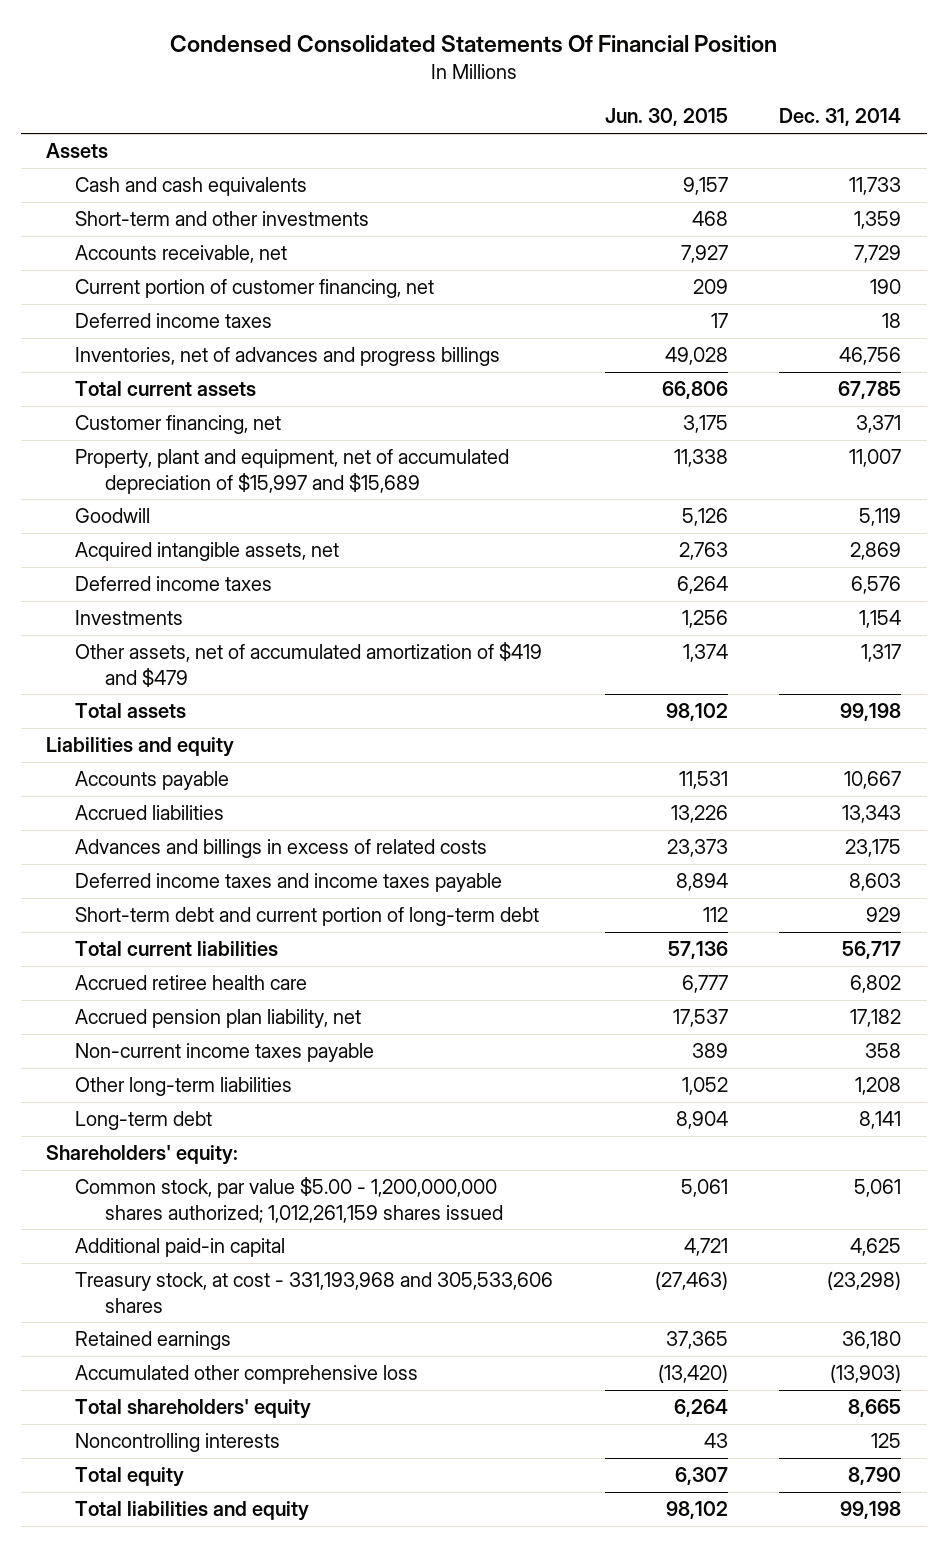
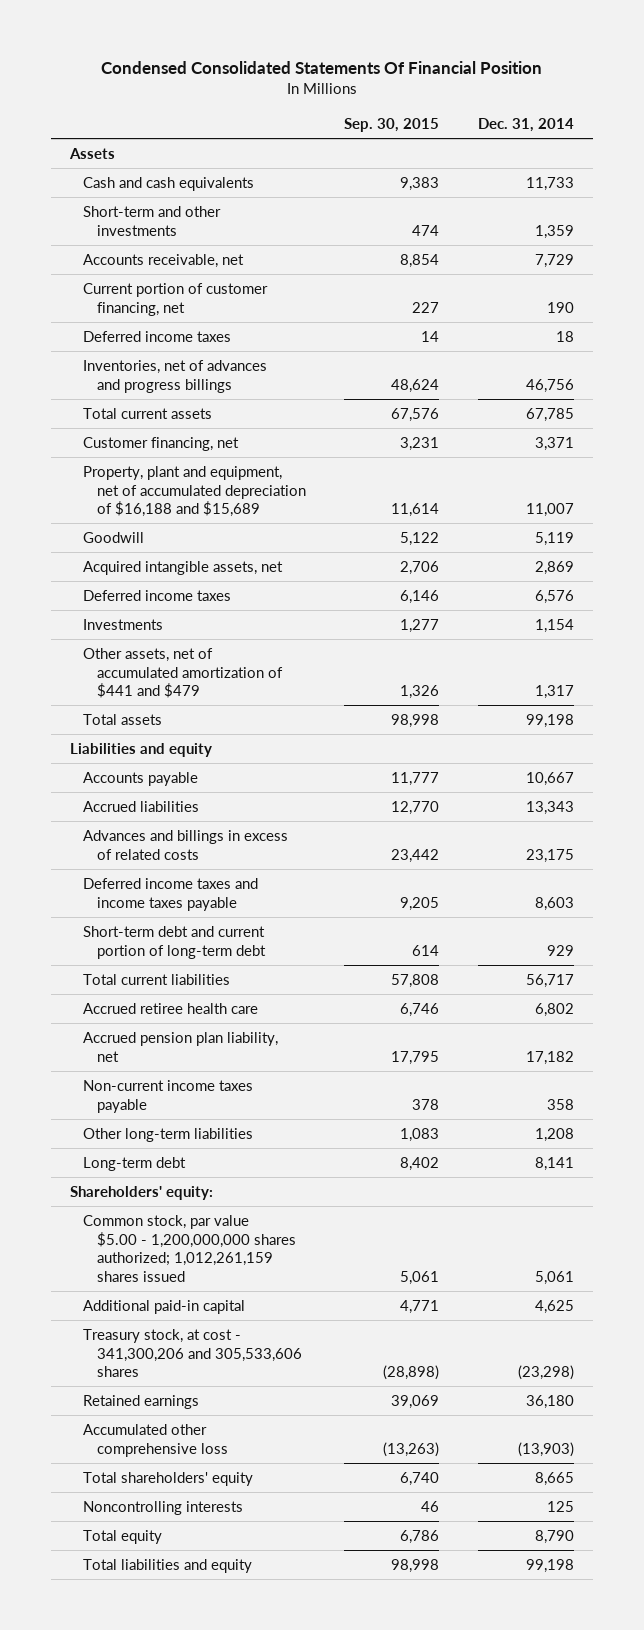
- | Jun. 30, 2015 | Dec. 31, 2014
+ | Sep. 30, 2015 | Dec. 31, 2014
- Property, plant and equipment, net of accumulated depreciation of $15,997 and $15,689 | 11,338 | 11,007
+ Property, plant and equipment, net of accumulated depreciation of $16,188 and $15,689 | 11,614 | 11,007
- Other assets, net of accumulated amortization of $419 and $479 | 1,374 | 1,317
+ Other assets, net of accumulated amortization of $441 and $479 | 1,326 | 1,317
- Treasury stock, at cost - 331,193,968 and 305,533,606 shares | (27,463) | (23,298)
+ Treasury stock, at cost - 341,300,206 and 305,533,606 shares | (28,898) | (23,298)

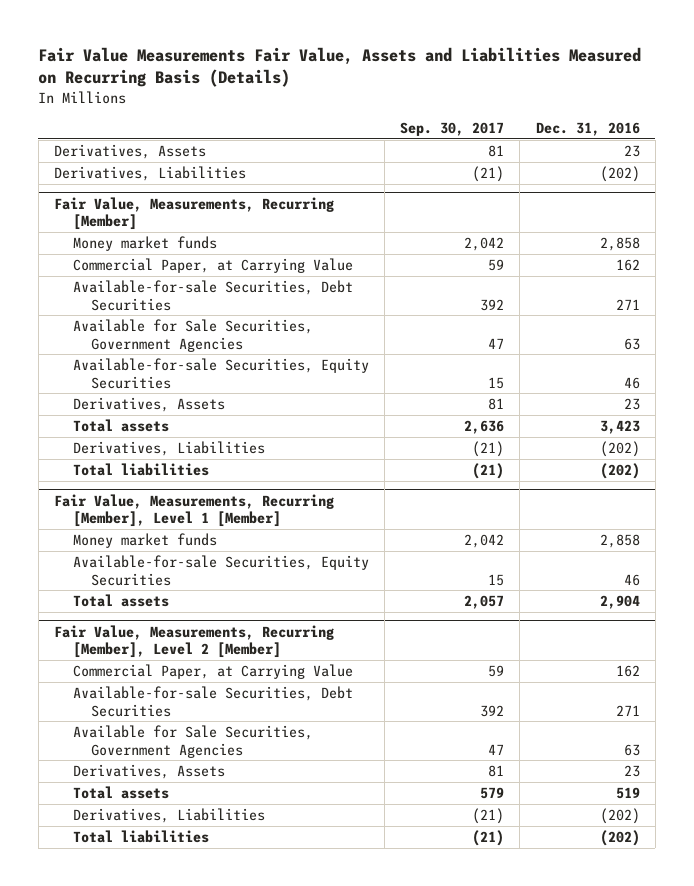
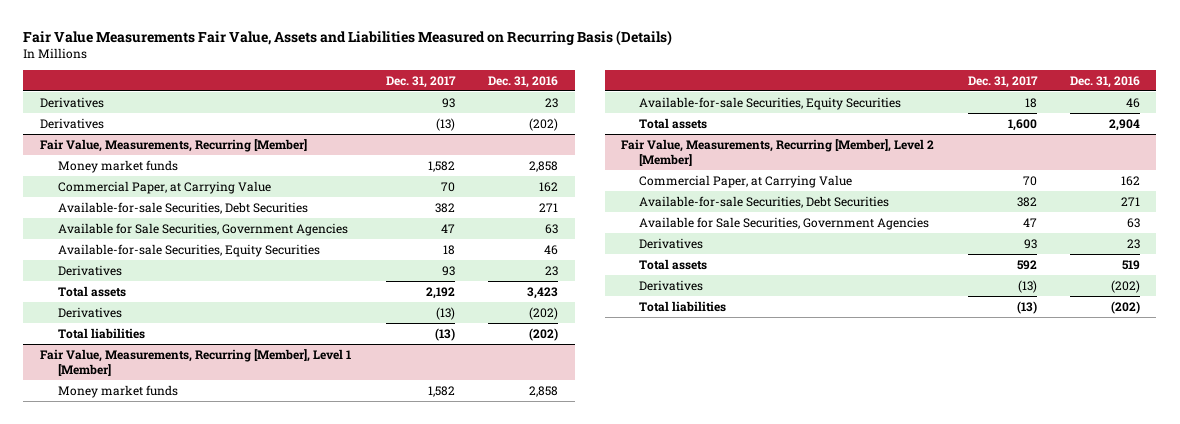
- | Sep. 30, 2017 | Dec. 31, 2016
+ | Dec. 31, 2017 | Dec. 31, 2016
- Derivatives, Assets | 81 | 23
- Derivatives, Liabilities | (21) | (202)
+ Derivatives | 93 | 23
+ Derivatives | (13) | (202)
@ Fair Value, Measurements, Recurring [Member]
- Derivatives, Assets | 81 | 23
+ Derivatives | 93 | 23
- Derivatives, Liabilities | (21) | (202)
+ Derivatives | (13) | (202)
@ Fair Value, Measurements, Recurring [Member], Level 2 [Member]
- Derivatives, Assets | 81 | 23
+ Derivatives | 93 | 23
- Derivatives, Liabilities | (21) | (202)
+ Derivatives | (13) | (202)

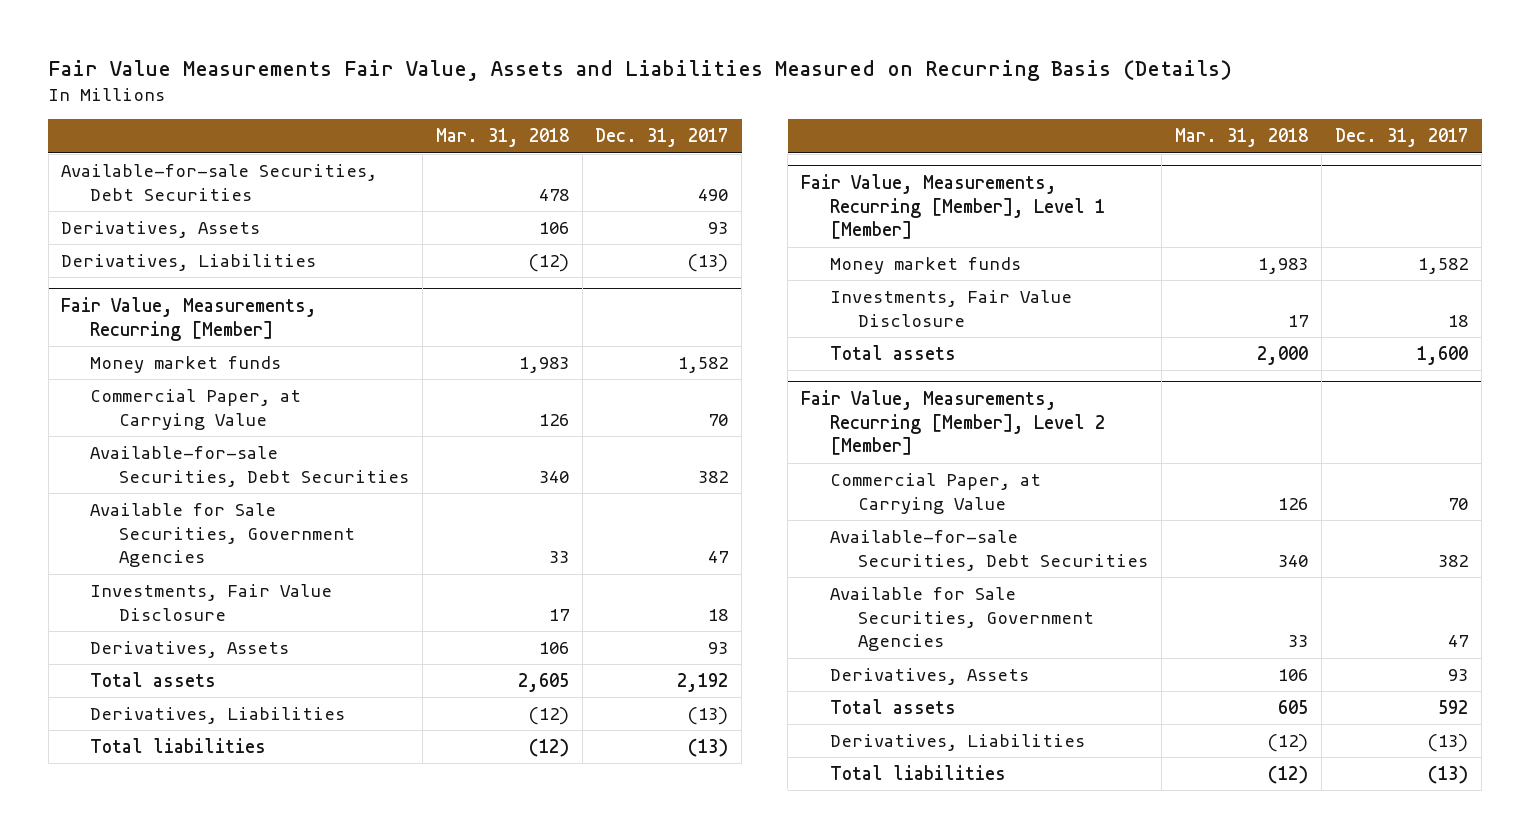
- | Dec. 31, 2017 | Dec. 31, 2016
+ | Mar. 31, 2018 | Dec. 31, 2017
- Derivatives | 93 | 23
- Derivatives | (13) | (202)
+ Available-for-sale Securities, Debt Securities | 478 | 490
+ Derivatives, Assets | 106 | 93
+ Derivatives, Liabilities | (12) | (13)
@ Fair Value, Measurements, Recurring [Member]
- Available-for-sale Securities, Equity Securities | 18 | 46
- Derivatives | 93 | 23
+ Investments, Fair Value Disclosure | 17 | 18
+ Derivatives, Assets | 106 | 93
- Derivatives | (13) | (202)
+ Derivatives, Liabilities | (12) | (13)
@ Fair Value, Measurements, Recurring [Member], Level 1 [Member]
- Available-for-sale Securities, Equity Securities | 18 | 46
+ Investments, Fair Value Disclosure | 17 | 18
@ Fair Value, Measurements, Recurring [Member], Level 2 [Member]
- Derivatives | 93 | 23
+ Derivatives, Assets | 106 | 93
- Derivatives | (13) | (202)
+ Derivatives, Liabilities | (12) | (13)

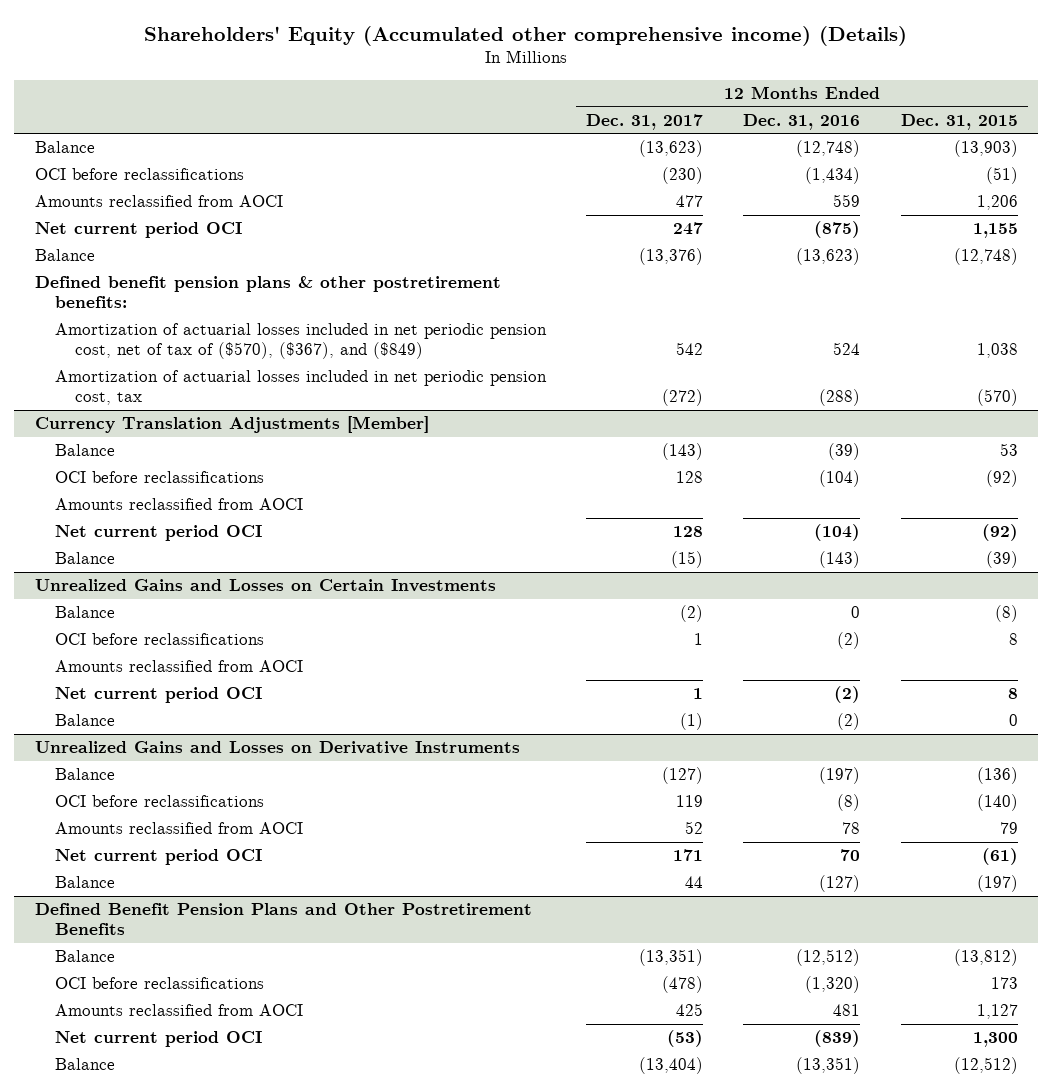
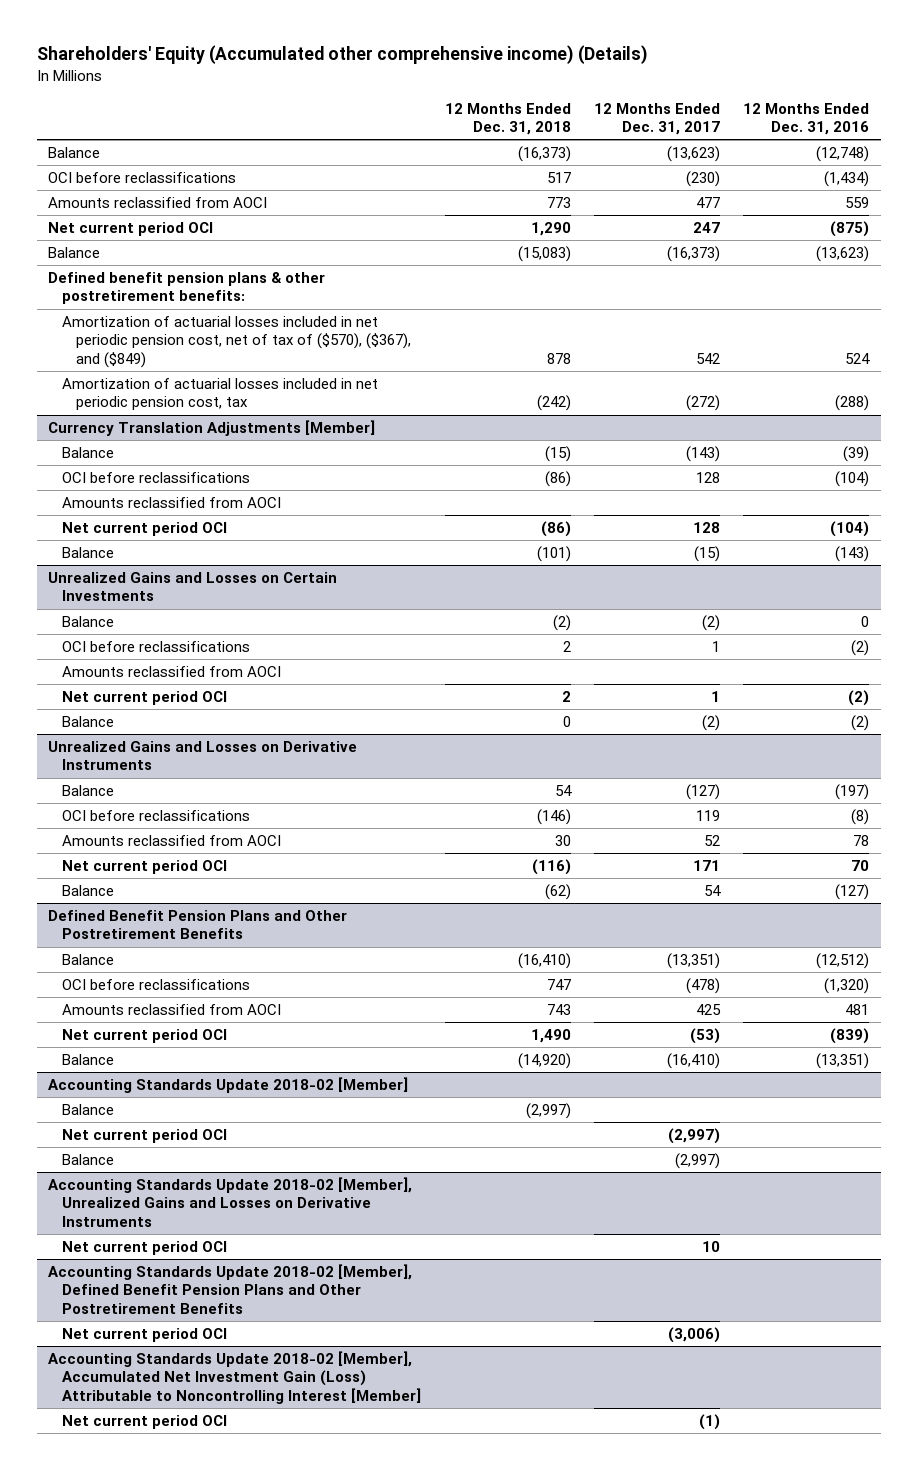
- | 12 Months Ended Dec. 31, 2017 | 12 Months Ended Dec. 31, 2016 | 12 Months Ended Dec. 31, 2015
+ | 12 Months Ended Dec. 31, 2018 | 12 Months Ended Dec. 31, 2017 | 12 Months Ended Dec. 31, 2016
- Balance | (13,376) | (13,623) | (12,748)
+ Balance | (15,083) | (16,373) | (13,623)
@ Unrealized Gains and Losses on Certain Investments
- Balance | (1) | (2) | 0
+ Balance | 0 | (2) | (2)
@ Unrealized Gains and Losses on Derivative Instruments
- Balance | 44 | (127) | (197)
+ Balance | (62) | 54 | (127)
@ Defined Benefit Pension Plans and Other Postretirement Benefits
- Balance | (13,404) | (13,351) | (12,512)
+ Balance | (14,920) | (16,410) | (13,351)
+ Accounting Standards Update 2018-02 [Member]
+ Balance | (2,997) | |
+ Net current period OCI | | (2,997) |
+ Balance | | (2,997) |
+ Accounting Standards Update 2018-02 [Member], Unrealized Gains and Losses on Derivative Instruments
+ Net current period OCI | | 10 |
+ Accounting Standards Update 2018-02 [Member], Defined Benefit Pension Plans and Other Postretirement Benefits
+ Net current period OCI | | (3,006) |
+ Accounting Standards Update 2018-02 [Member], Accumulated Net Investment Gain (Loss) Attributable to Noncontrolling Interest [Member]
+ Net current period OCI | | (1) |

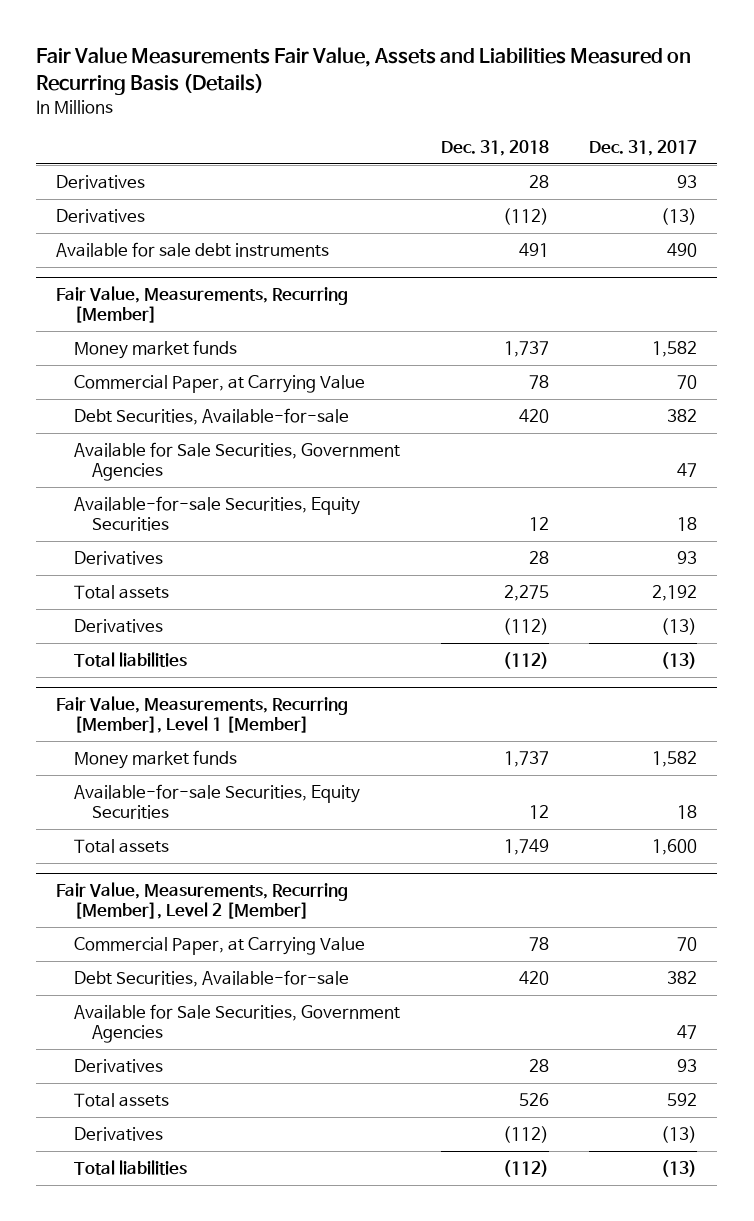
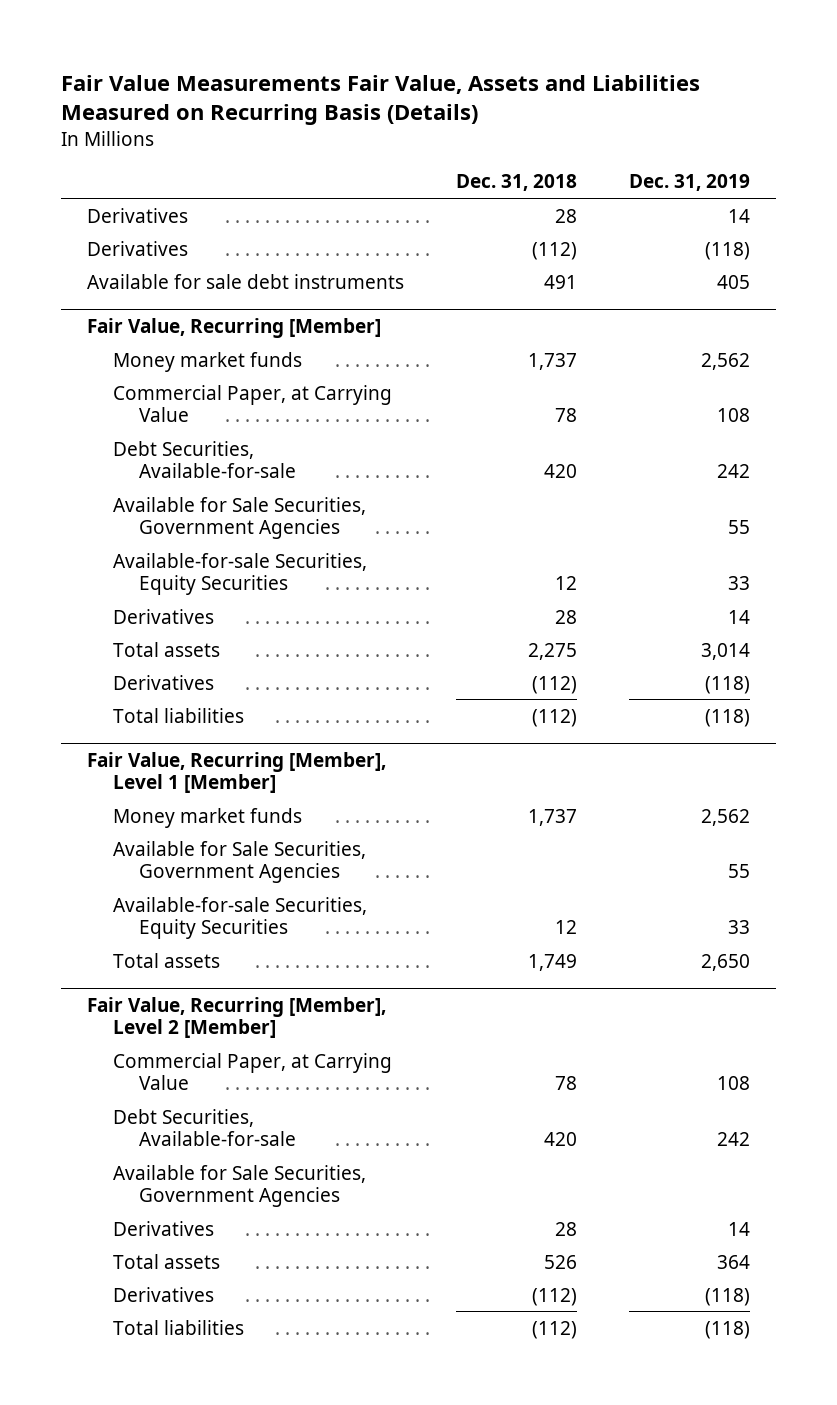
- | Dec. 31, 2018 | Dec. 31, 2017
+ | Dec. 31, 2018 | Dec. 31, 2019
- Fair Value, Measurements, Recurring [Member]
+ Fair Value, Recurring [Member]
- Fair Value, Measurements, Recurring [Member], Level 1 [Member]
+ Fair Value, Recurring [Member], Level 1 [Member]
+ Available for Sale Securities, Government Agencies | | 55
- Fair Value, Measurements, Recurring [Member], Level 2 [Member]
+ Fair Value, Recurring [Member], Level 2 [Member]

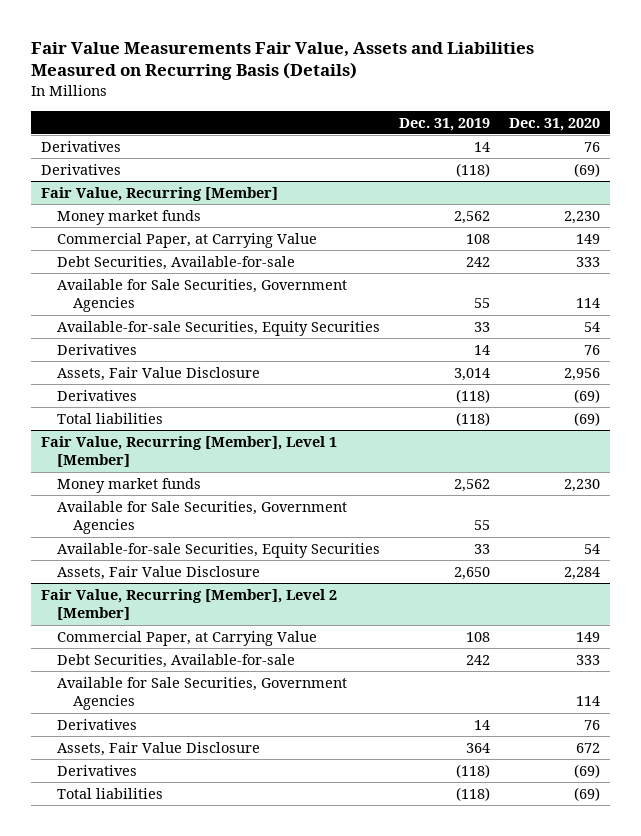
- | Dec. 31, 2018 | Dec. 31, 2019
+ | Dec. 31, 2019 | Dec. 31, 2020
- Available for sale debt instruments | 491 | 405
@ Fair Value, Recurring [Member]
- Total assets | 2,275 | 3,014
+ Assets, Fair Value Disclosure | 3,014 | 2,956
@ Fair Value, Recurring [Member], Level 1 [Member]
- Total assets | 1,749 | 2,650
+ Assets, Fair Value Disclosure | 2,650 | 2,284
@ Fair Value, Recurring [Member], Level 2 [Member]
- Total assets | 526 | 364
+ Assets, Fair Value Disclosure | 364 | 672

